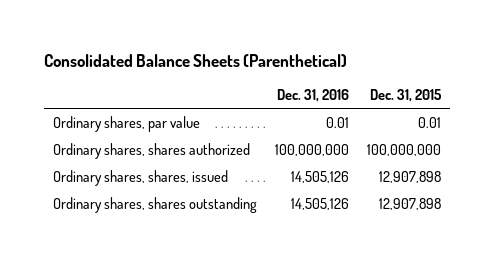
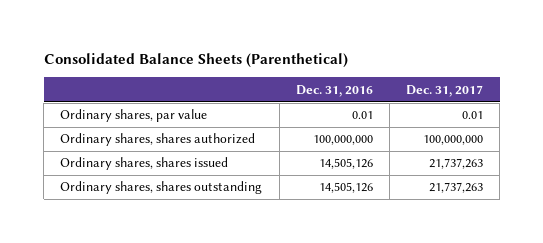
- | Dec. 31, 2016 | Dec. 31, 2015
+ | Dec. 31, 2016 | Dec. 31, 2017
- Ordinary shares, shares, issued | 14,505,126 | 12,907,898
+ Ordinary shares, shares issued | 14,505,126 | 21,737,263

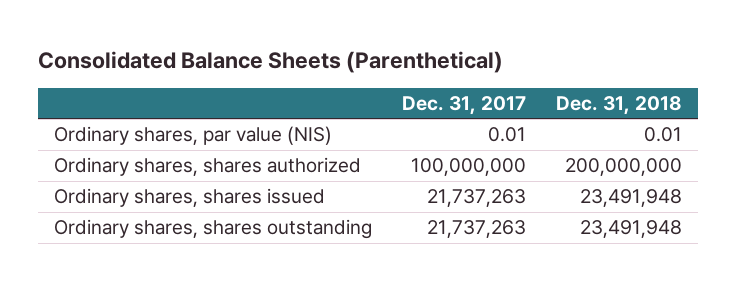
- | Dec. 31, 2016 | Dec. 31, 2017
+ | Dec. 31, 2017 | Dec. 31, 2018
- Ordinary shares, par value | 0.01 | 0.01
+ Ordinary shares, par value (NIS) | 0.01 | 0.01

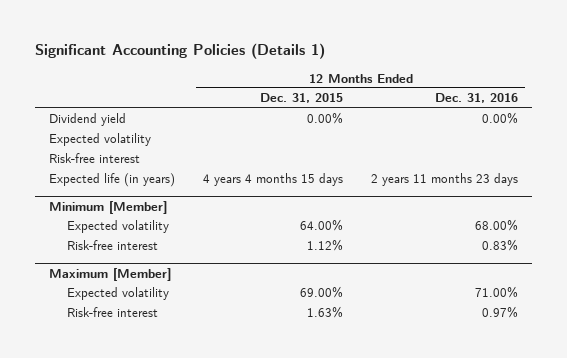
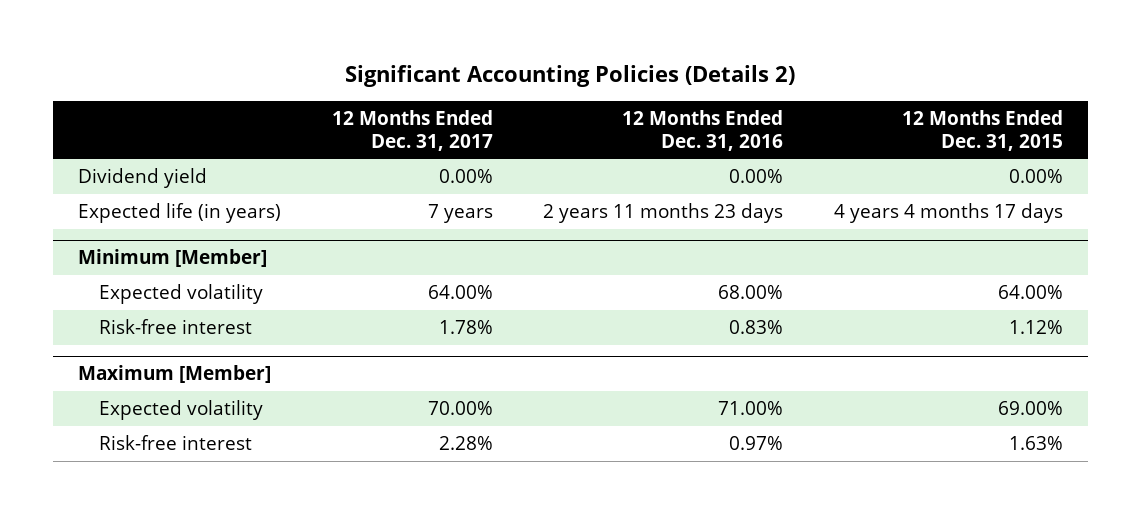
- Significant Accounting Policies (Details 1)
+ Significant Accounting Policies (Details 2)
- | 12 Months Ended Dec. 31, 2015 | 12 Months Ended Dec. 31, 2016
+ | 12 Months Ended Dec. 31, 2017 | 12 Months Ended Dec. 31, 2016 | 12 Months Ended Dec. 31, 2015
- Expected volatility
- Risk-free interest
- Expected life (in years) | 4 years 4 months 15 days | 2 years 11 months 23 days
+ Expected life (in years) | 7 years | 2 years 11 months 23 days | 4 years 4 months 17 days

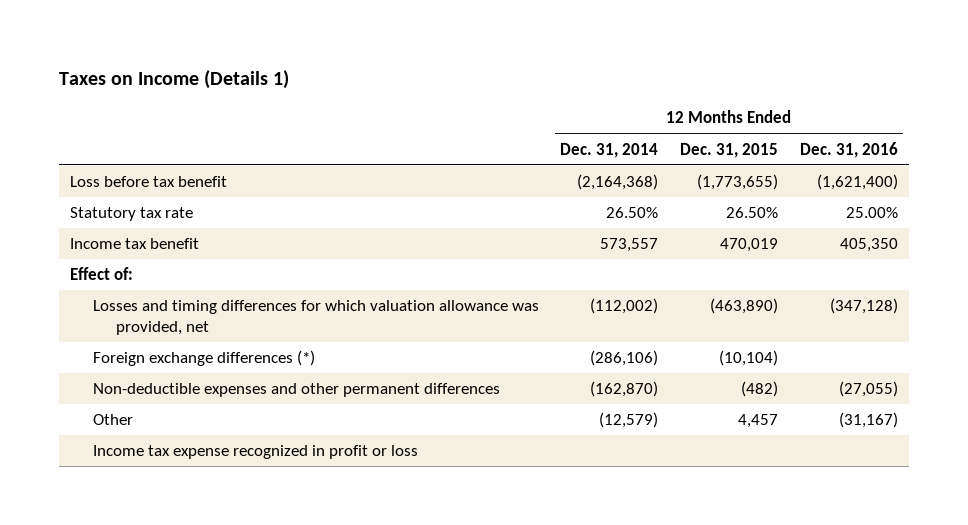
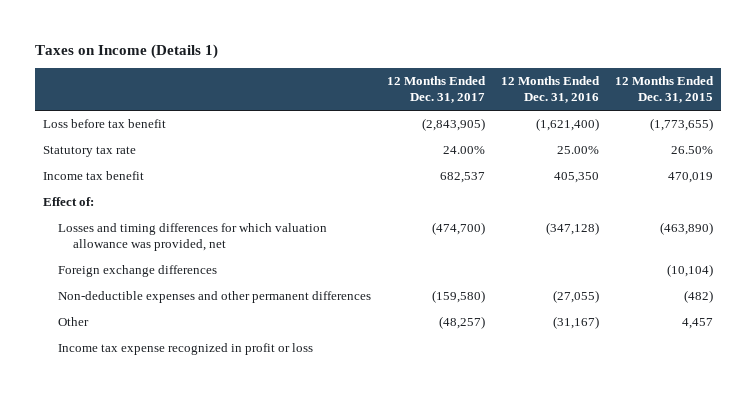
- | 12 Months Ended Dec. 31, 2014 | 12 Months Ended Dec. 31, 2015 | 12 Months Ended Dec. 31, 2016
+ | 12 Months Ended Dec. 31, 2017 | 12 Months Ended Dec. 31, 2016 | 12 Months Ended Dec. 31, 2015
- Foreign exchange differences (*) | (286,106) | (10,104) |
+ Foreign exchange differences | | | (10,104)

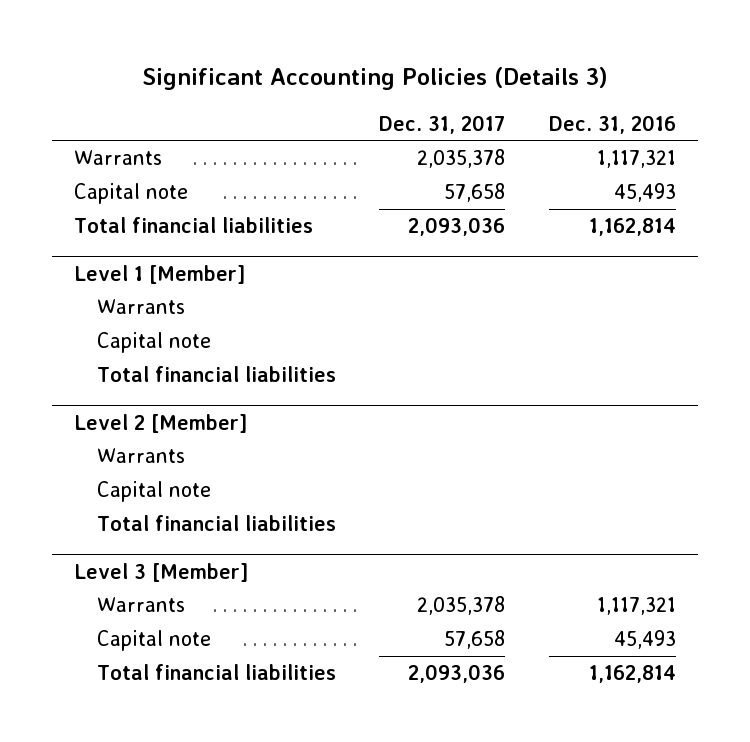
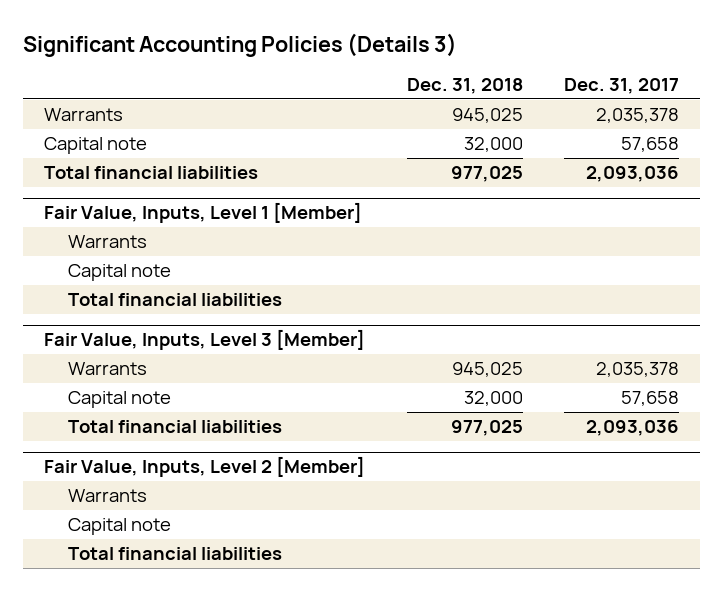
- | Dec. 31, 2017 | Dec. 31, 2016
+ | Dec. 31, 2018 | Dec. 31, 2017
- Level 1 [Member]
- Warrants
- Capital note
- Total financial liabilities
- Level 2 [Member]
+ Fair Value, Inputs, Level 1 [Member]
- Level 3 [Member]
+ Fair Value, Inputs, Level 3 [Member]
+ Fair Value, Inputs, Level 2 [Member]
+ Warrants
+ Capital note
+ Total financial liabilities

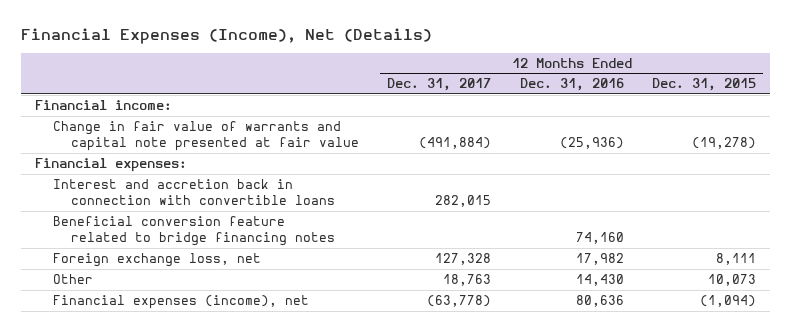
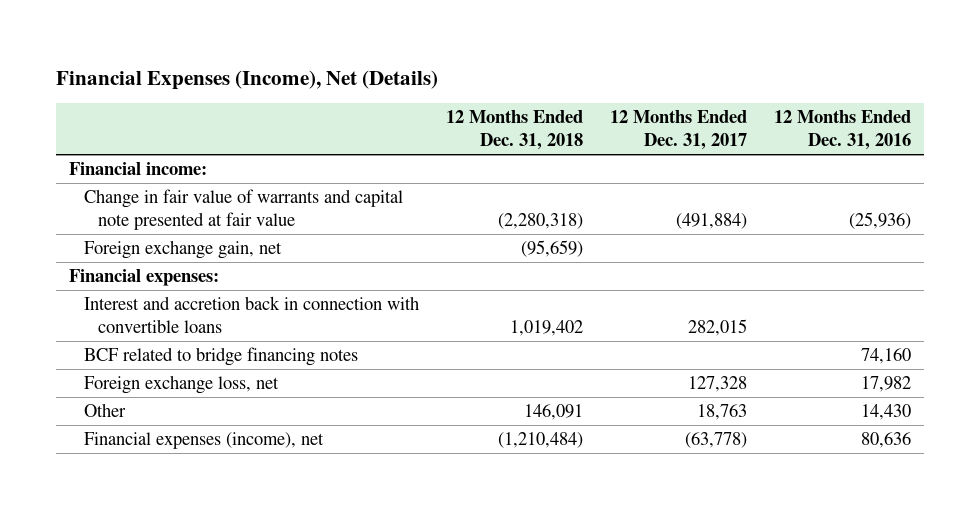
- | 12 Months Ended Dec. 31, 2017 | 12 Months Ended Dec. 31, 2016 | 12 Months Ended Dec. 31, 2015
+ | 12 Months Ended Dec. 31, 2018 | 12 Months Ended Dec. 31, 2017 | 12 Months Ended Dec. 31, 2016
+ Foreign exchange gain, net | (95,659) | |
- Beneficial conversion feature related to bridge financing notes | | 74,160 |
+ BCF related to bridge financing notes | | | 74,160

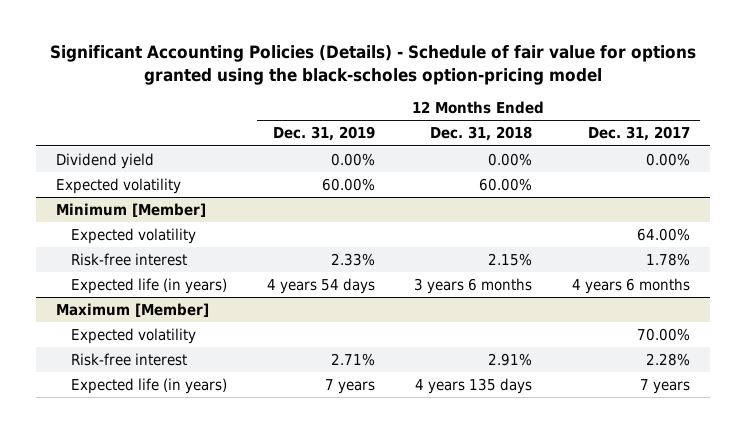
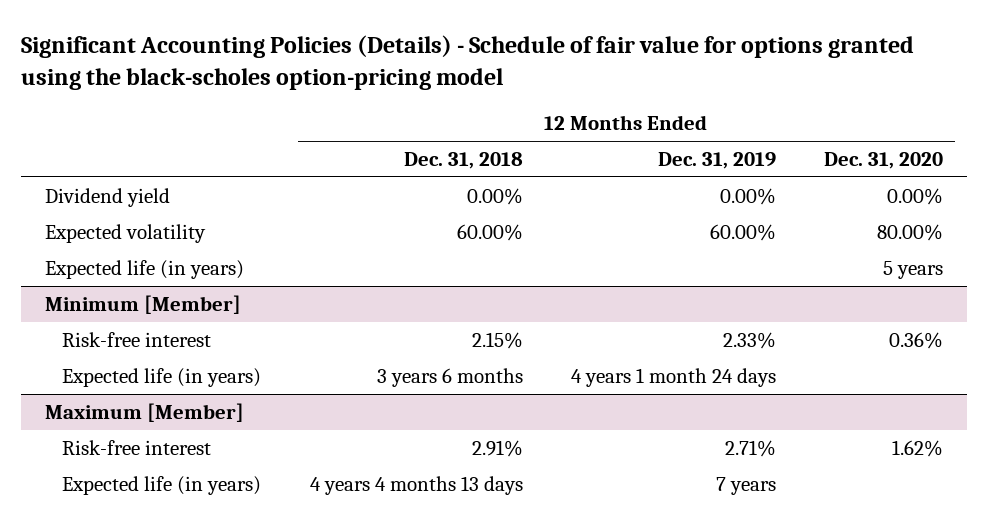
- | 12 Months Ended Dec. 31, 2019 | 12 Months Ended Dec. 31, 2018 | 12 Months Ended Dec. 31, 2017
+ | 12 Months Ended Dec. 31, 2018 | 12 Months Ended Dec. 31, 2019 | 12 Months Ended Dec. 31, 2020
+ Expected life (in years) | | | 5 years
@ Minimum [Member]
- Expected volatility | | | 64.00%
- Expected life (in years) | 4 years 54 days | 3 years 6 months | 4 years 6 months
+ Expected life (in years) | 3 years 6 months | 4 years 1 month 24 days |
@ Maximum [Member]
- Expected volatility | | | 70.00%
- Expected life (in years) | 7 years | 4 years 135 days | 7 years
+ Expected life (in years) | 4 years 4 months 13 days | 7 years |

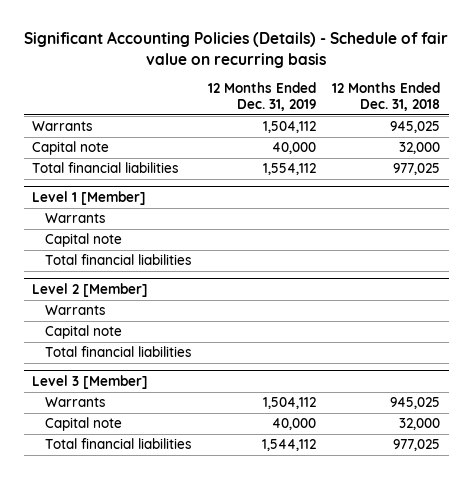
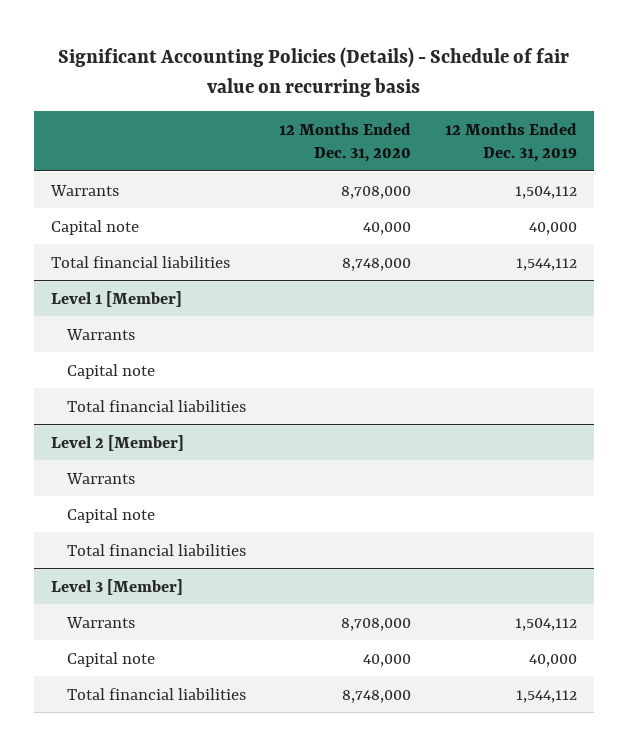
- | 12 Months Ended Dec. 31, 2019 | 12 Months Ended Dec. 31, 2018
+ | 12 Months Ended Dec. 31, 2020 | 12 Months Ended Dec. 31, 2019
- Total financial liabilities | 1,554,112 | 977,025
+ Total financial liabilities | 8,748,000 | 1,544,112

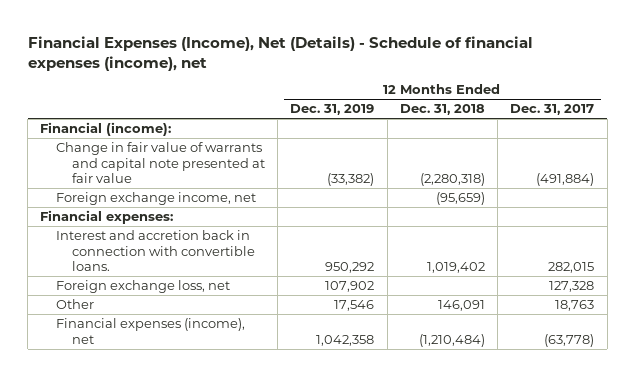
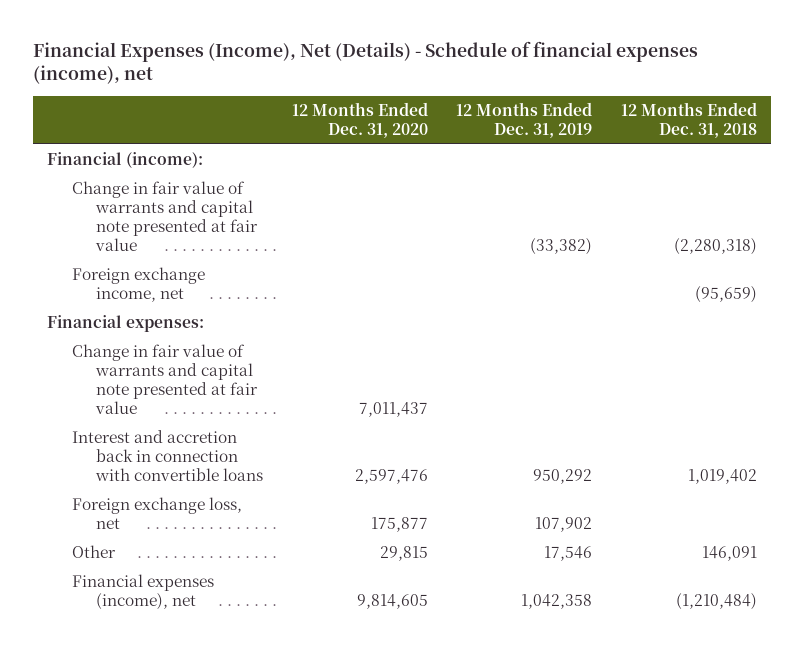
- | 12 Months Ended Dec. 31, 2019 | 12 Months Ended Dec. 31, 2018 | 12 Months Ended Dec. 31, 2017
+ | 12 Months Ended Dec. 31, 2020 | 12 Months Ended Dec. 31, 2019 | 12 Months Ended Dec. 31, 2018
- Interest and accretion back in connection with convertible loans. | 950,292 | 1,019,402 | 282,015
+ Change in fair value of warrants and capital note presented at fair value | 7,011,437 | |
+ Interest and accretion back in connection with convertible loans | 2,597,476 | 950,292 | 1,019,402

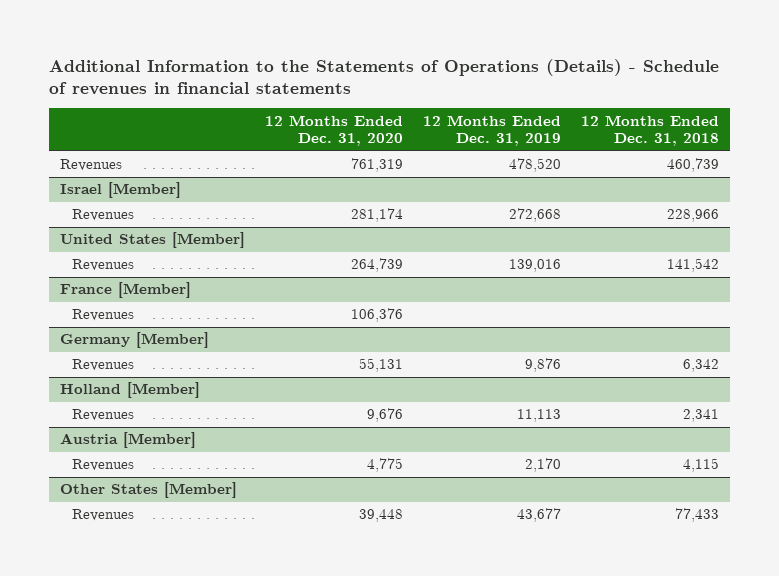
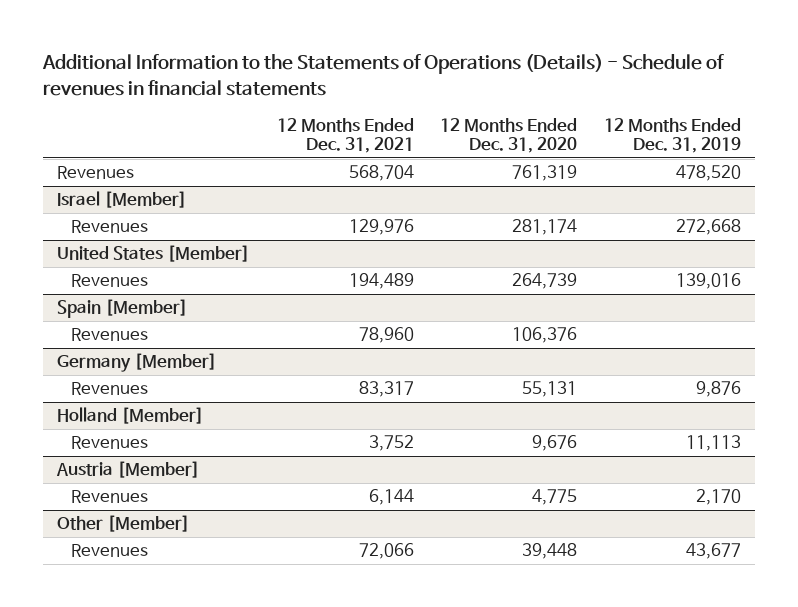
- | 12 Months Ended Dec. 31, 2020 | 12 Months Ended Dec. 31, 2019 | 12 Months Ended Dec. 31, 2018
+ | 12 Months Ended Dec. 31, 2021 | 12 Months Ended Dec. 31, 2020 | 12 Months Ended Dec. 31, 2019
- France [Member]
+ Spain [Member]
- Other States [Member]
+ Other [Member]

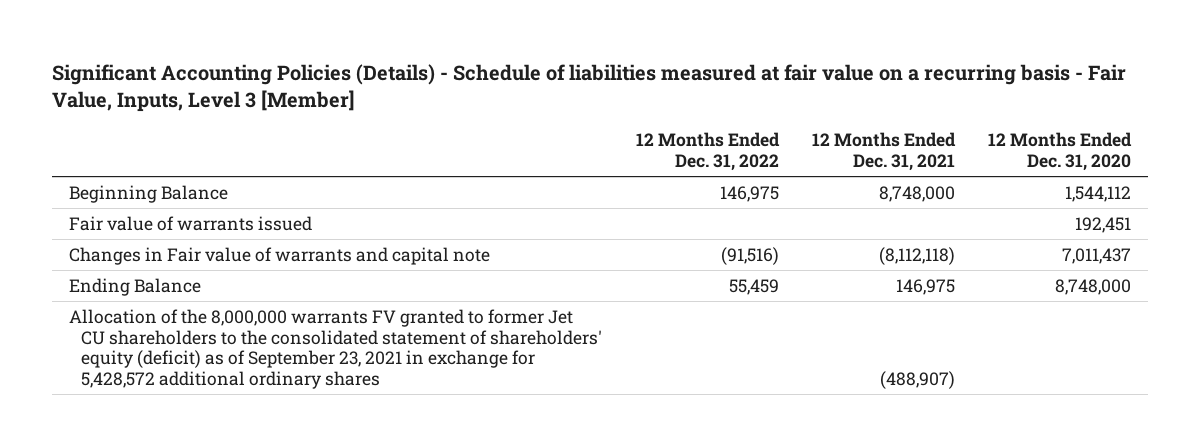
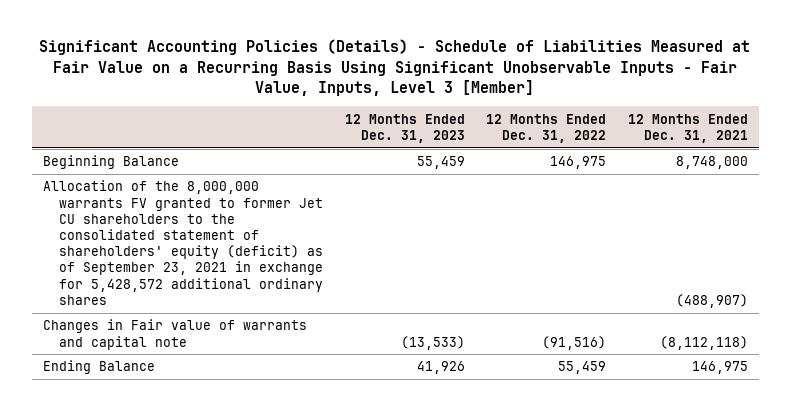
- Significant Accounting Policies (Details) - Schedule of liabilities measured at fair value on a recurring basis - Fair Value, Inputs, Level 3 [Member]
+ Significant Accounting Policies (Details) - Schedule of Liabilities Measured at Fair Value on a Recurring Basis Using Significant Unobservable Inputs - Fair Value, Inputs, Level 3 [Member]
- | 12 Months Ended Dec. 31, 2022 | 12 Months Ended Dec. 31, 2021 | 12 Months Ended Dec. 31, 2020
+ | 12 Months Ended Dec. 31, 2023 | 12 Months Ended Dec. 31, 2022 | 12 Months Ended Dec. 31, 2021
- Fair value of warrants issued | | | 192,451
moved up: Allocation of the 8,000,000 warrants FV granted to former Jet CU shareholders to the consolidated statement of shareholders' equity (deficit) as of September 23, 2021 in exchange for 5,428,572 additional ordinary shares | | | (488,907)

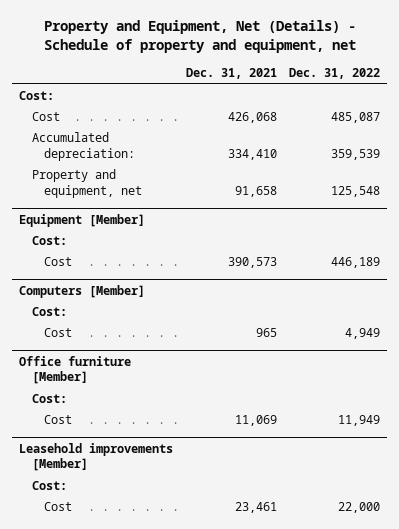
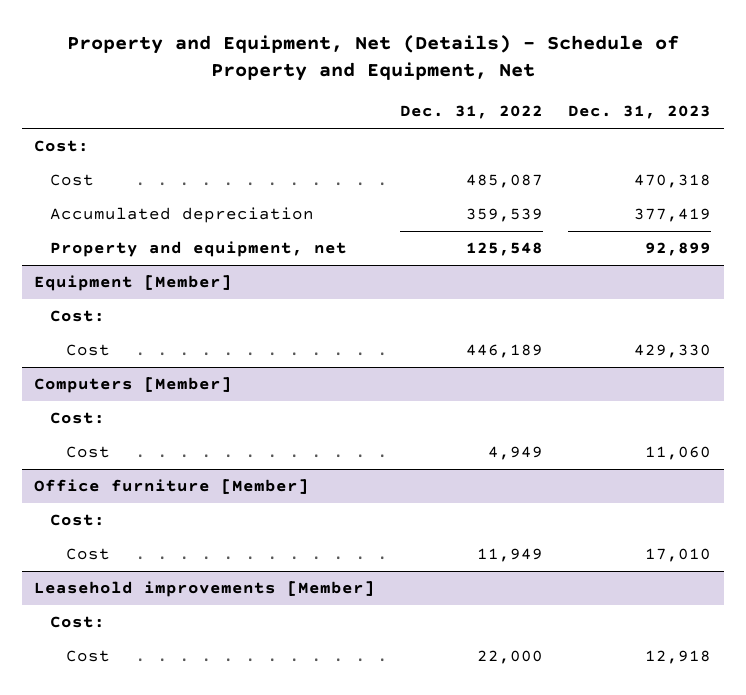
- Property and Equipment, Net (Details) - Schedule of property and equipment, net
+ Property and Equipment, Net (Details) - Schedule of Property and Equipment, Net
- | Dec. 31, 2021 | Dec. 31, 2022
+ | Dec. 31, 2022 | Dec. 31, 2023
- Accumulated depreciation: | 334,410 | 359,539
+ Accumulated depreciation | 359,539 | 377,419

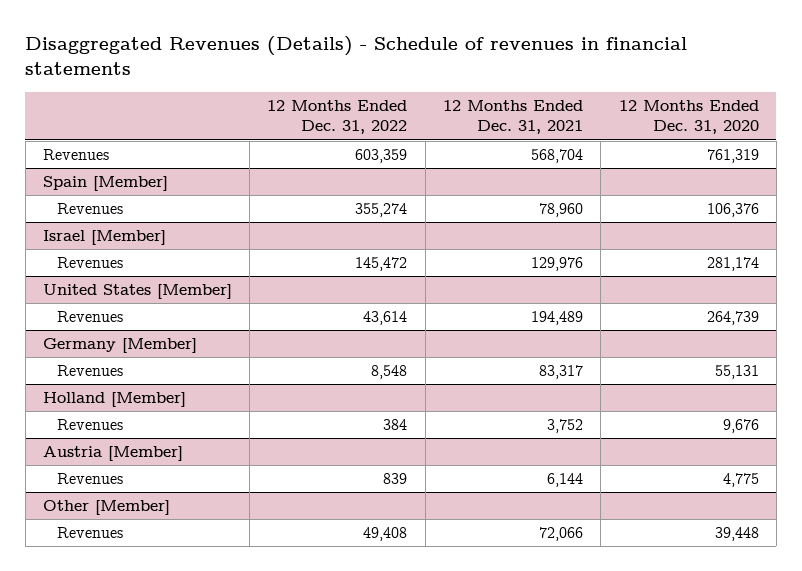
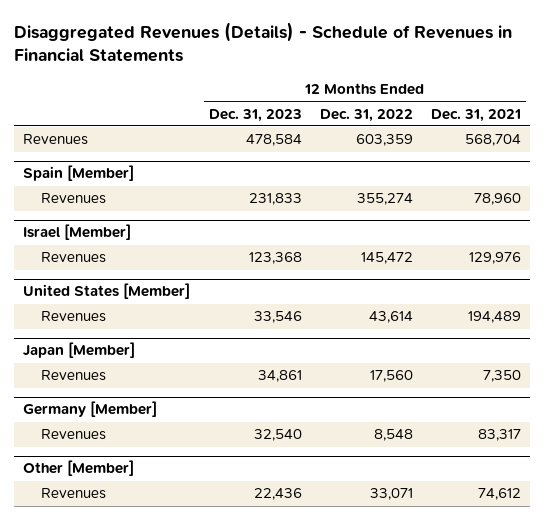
- Disaggregated Revenues (Details) - Schedule of revenues in financial statements
+ Disaggregated Revenues (Details) - Schedule of Revenues in Financial Statements
- | 12 Months Ended Dec. 31, 2022 | 12 Months Ended Dec. 31, 2021 | 12 Months Ended Dec. 31, 2020
+ | 12 Months Ended Dec. 31, 2023 | 12 Months Ended Dec. 31, 2022 | 12 Months Ended Dec. 31, 2021
+ Japan [Member]
+ Revenues | 34,861 | 17,560 | 7,350
- Holland [Member]
- Revenues | 384 | 3,752 | 9,676
- Austria [Member]
- Revenues | 839 | 6,144 | 4,775
@ Other [Member]
- Revenues | 49,408 | 72,066 | 39,448
+ Revenues | 22,436 | 33,071 | 74,612

